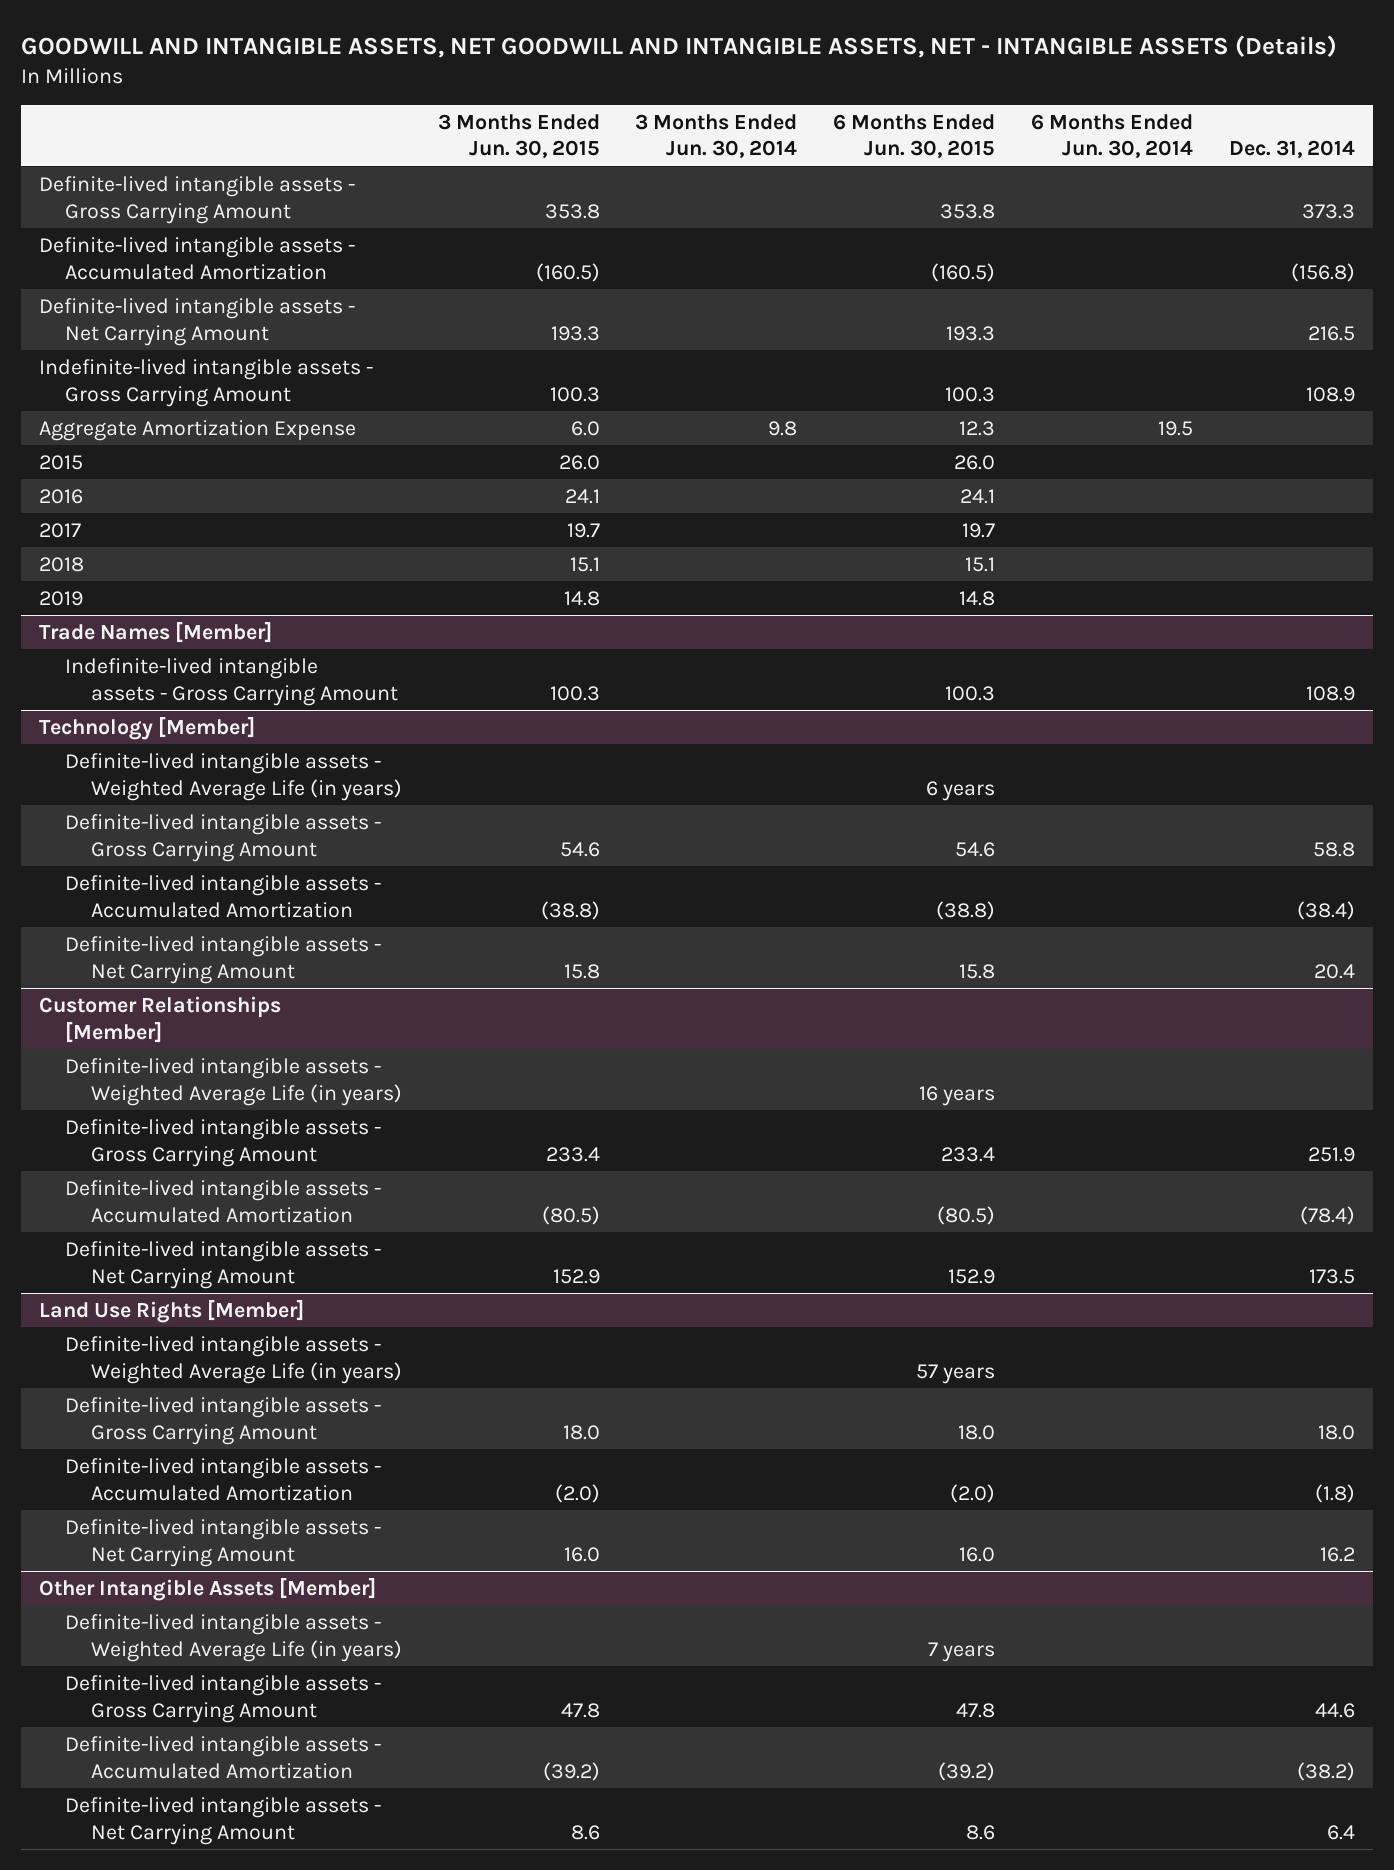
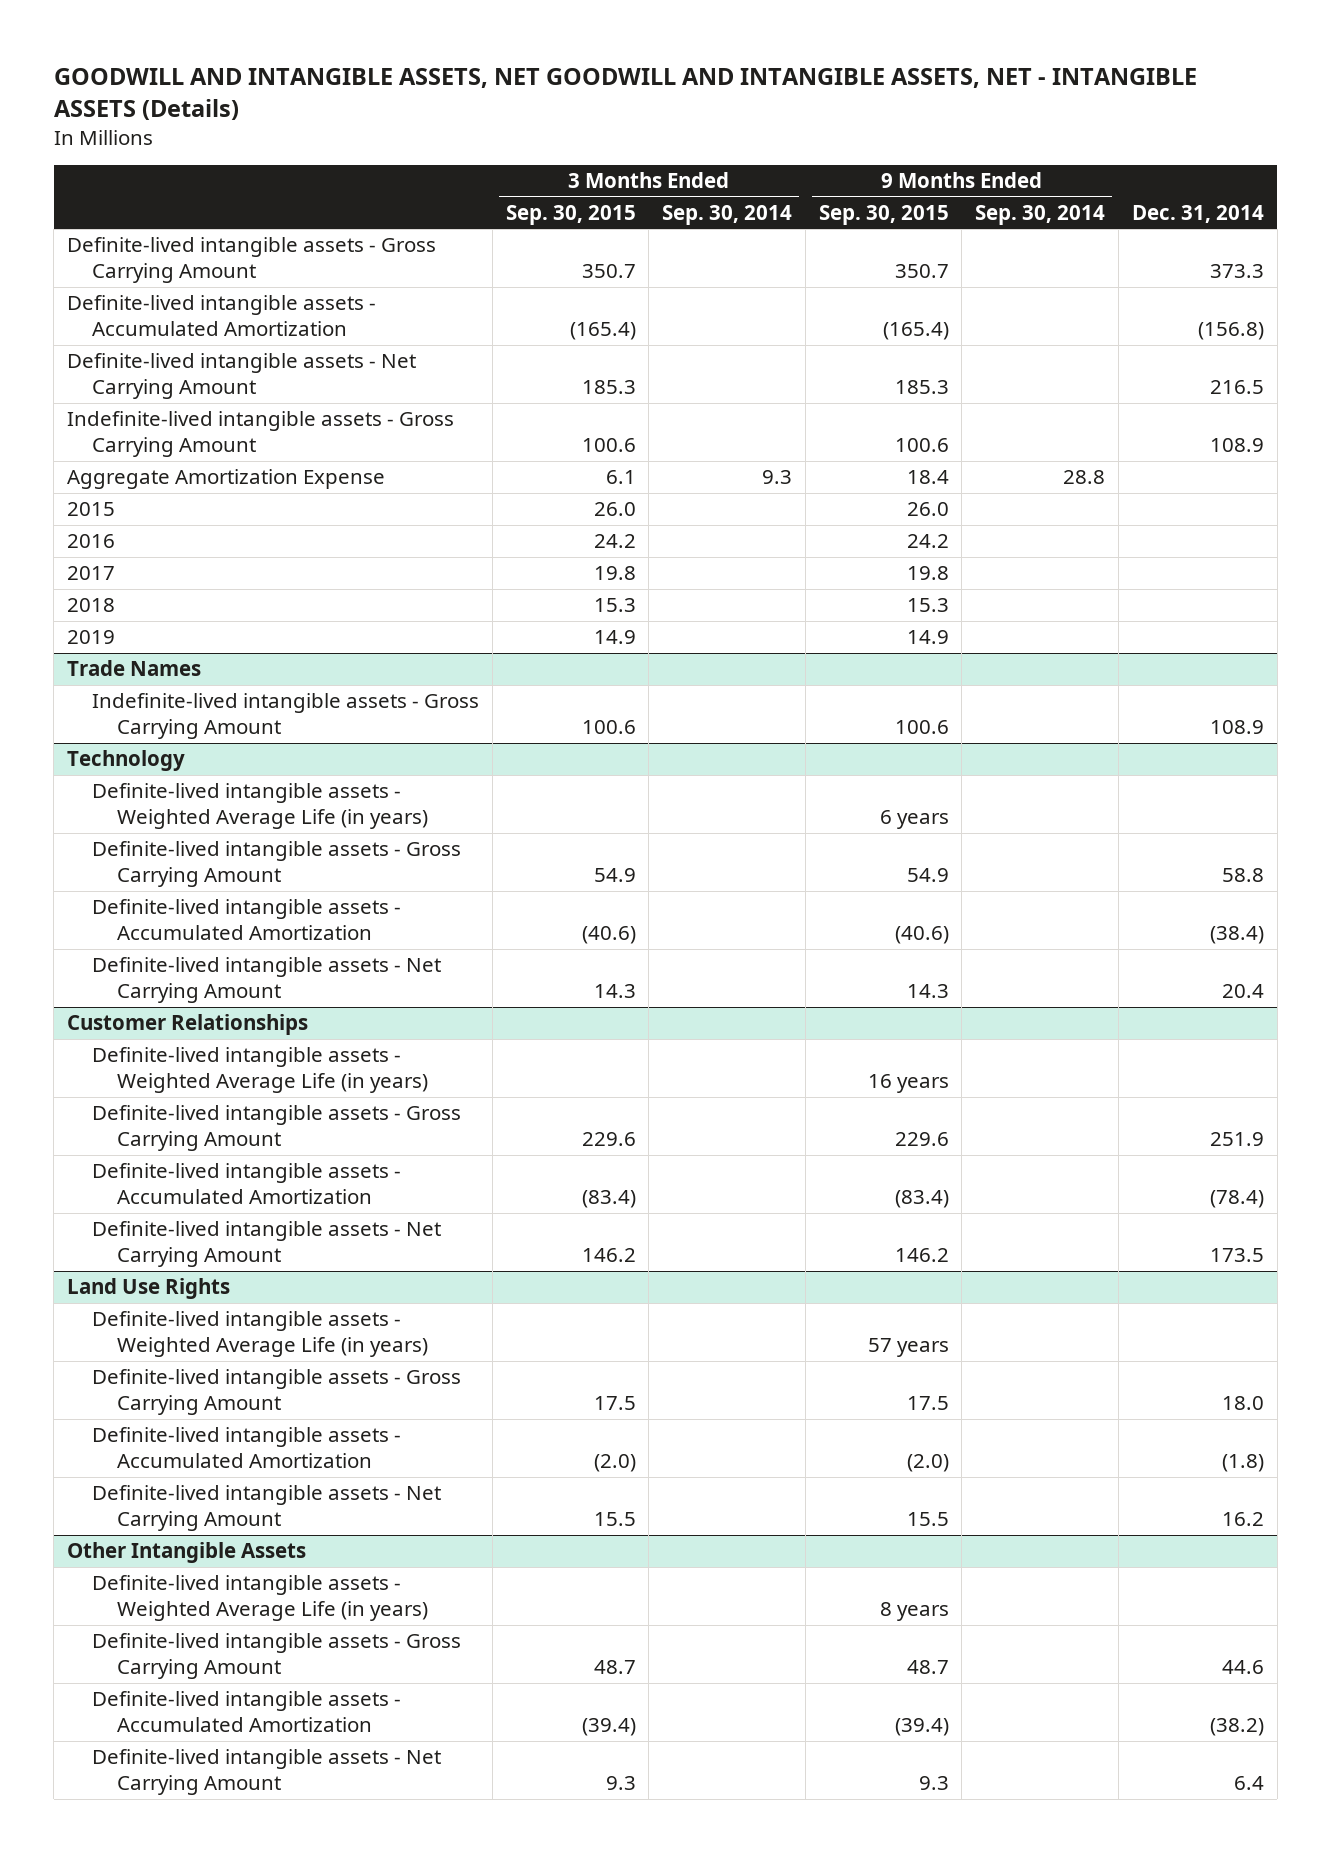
- | 3 Months Ended Jun. 30, 2015 | 3 Months Ended Jun. 30, 2014 | 6 Months Ended Jun. 30, 2015 | 6 Months Ended Jun. 30, 2014 | Dec. 31, 2014
+ | 3 Months Ended Sep. 30, 2015 | 3 Months Ended Sep. 30, 2014 | 9 Months Ended Sep. 30, 2015 | 9 Months Ended Sep. 30, 2014 | Dec. 31, 2014
- Trade Names [Member]
+ Trade Names
- Technology [Member]
+ Technology
- Customer Relationships [Member]
+ Customer Relationships
- Land Use Rights [Member]
+ Land Use Rights
- Other Intangible Assets [Member]
+ Other Intangible Assets

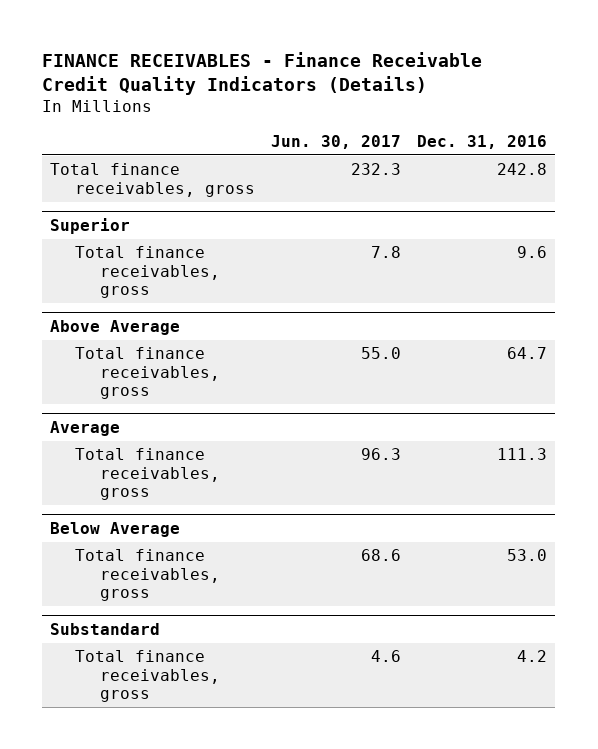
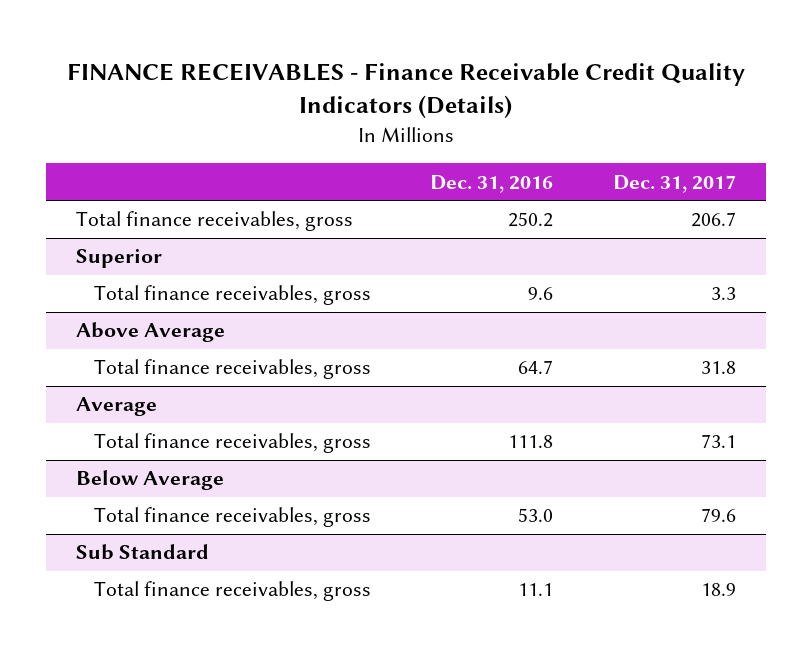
- | Jun. 30, 2017 | Dec. 31, 2016
+ | Dec. 31, 2016 | Dec. 31, 2017
- Total finance receivables, gross | 232.3 | 242.8
+ Total finance receivables, gross | 250.2 | 206.7
@ Average
- Total finance receivables, gross | 96.3 | 111.3
+ Total finance receivables, gross | 111.8 | 73.1
- Substandard
- Total finance receivables, gross | 4.6 | 4.2
+ Sub Standard
+ Total finance receivables, gross | 11.1 | 18.9

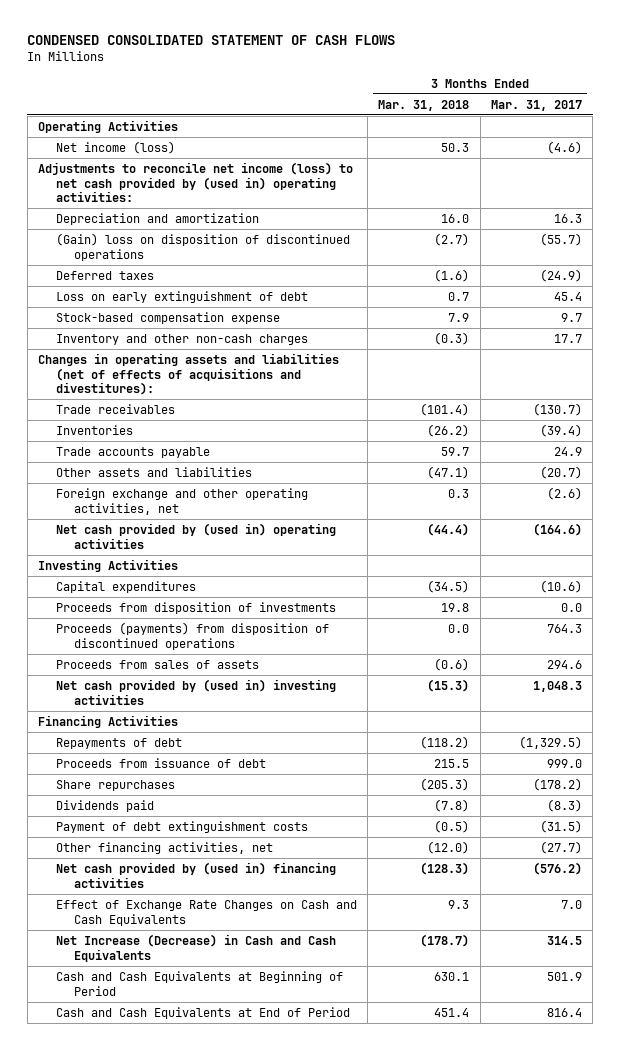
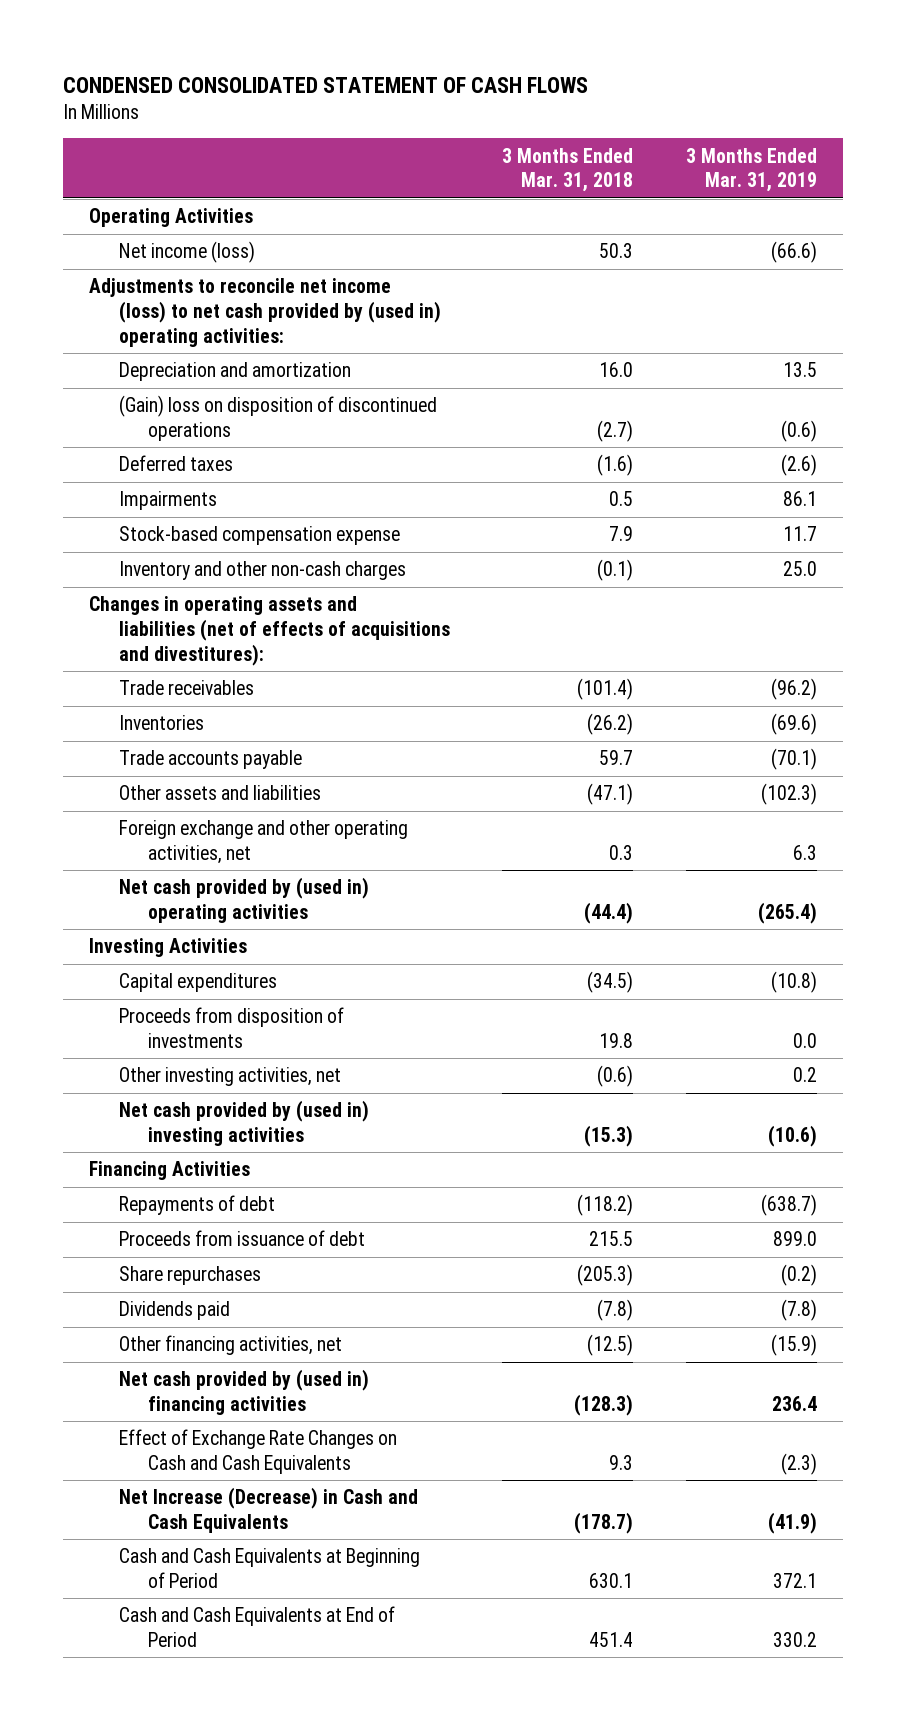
- | 3 Months Ended Mar. 31, 2018 | 3 Months Ended Mar. 31, 2017
+ | 3 Months Ended Mar. 31, 2018 | 3 Months Ended Mar. 31, 2019
- Loss on early extinguishment of debt | 0.7 | 45.4
+ Impairments | 0.5 | 86.1
- Inventory and other non-cash charges | (0.3) | 17.7
+ Inventory and other non-cash charges | (0.1) | 25.0
- Proceeds (payments) from disposition of discontinued operations | 0.0 | 764.3
- Proceeds from sales of assets | (0.6) | 294.6
+ Other investing activities, net | (0.6) | 0.2
- Payment of debt extinguishment costs | (0.5) | (31.5)
- Other financing activities, net | (12.0) | (27.7)
+ Other financing activities, net | (12.5) | (15.9)

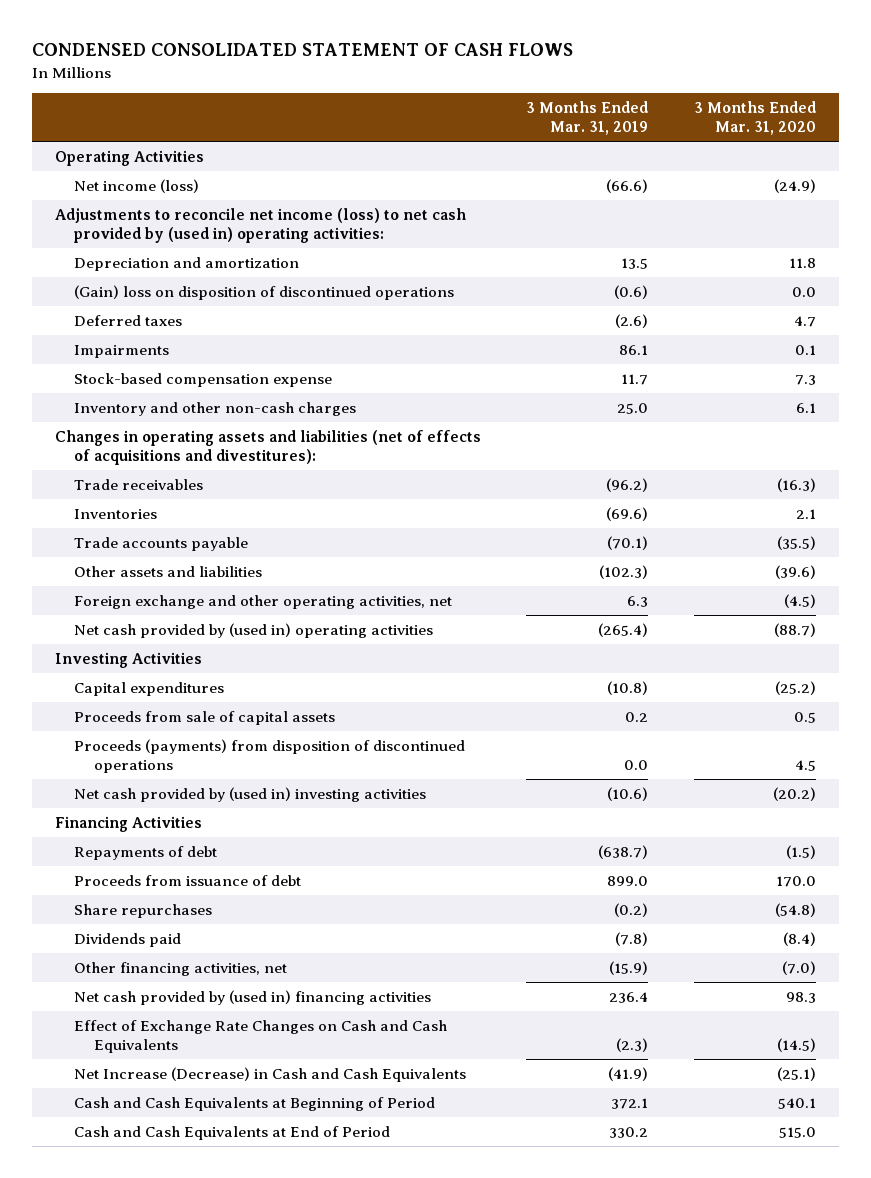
- | 3 Months Ended Mar. 31, 2018 | 3 Months Ended Mar. 31, 2019
+ | 3 Months Ended Mar. 31, 2019 | 3 Months Ended Mar. 31, 2020
- Proceeds from disposition of investments | 19.8 | 0.0
- Other investing activities, net | (0.6) | 0.2
+ Proceeds from sale of capital assets | 0.2 | 0.5
+ Proceeds (payments) from disposition of discontinued operations | 0.0 | 4.5

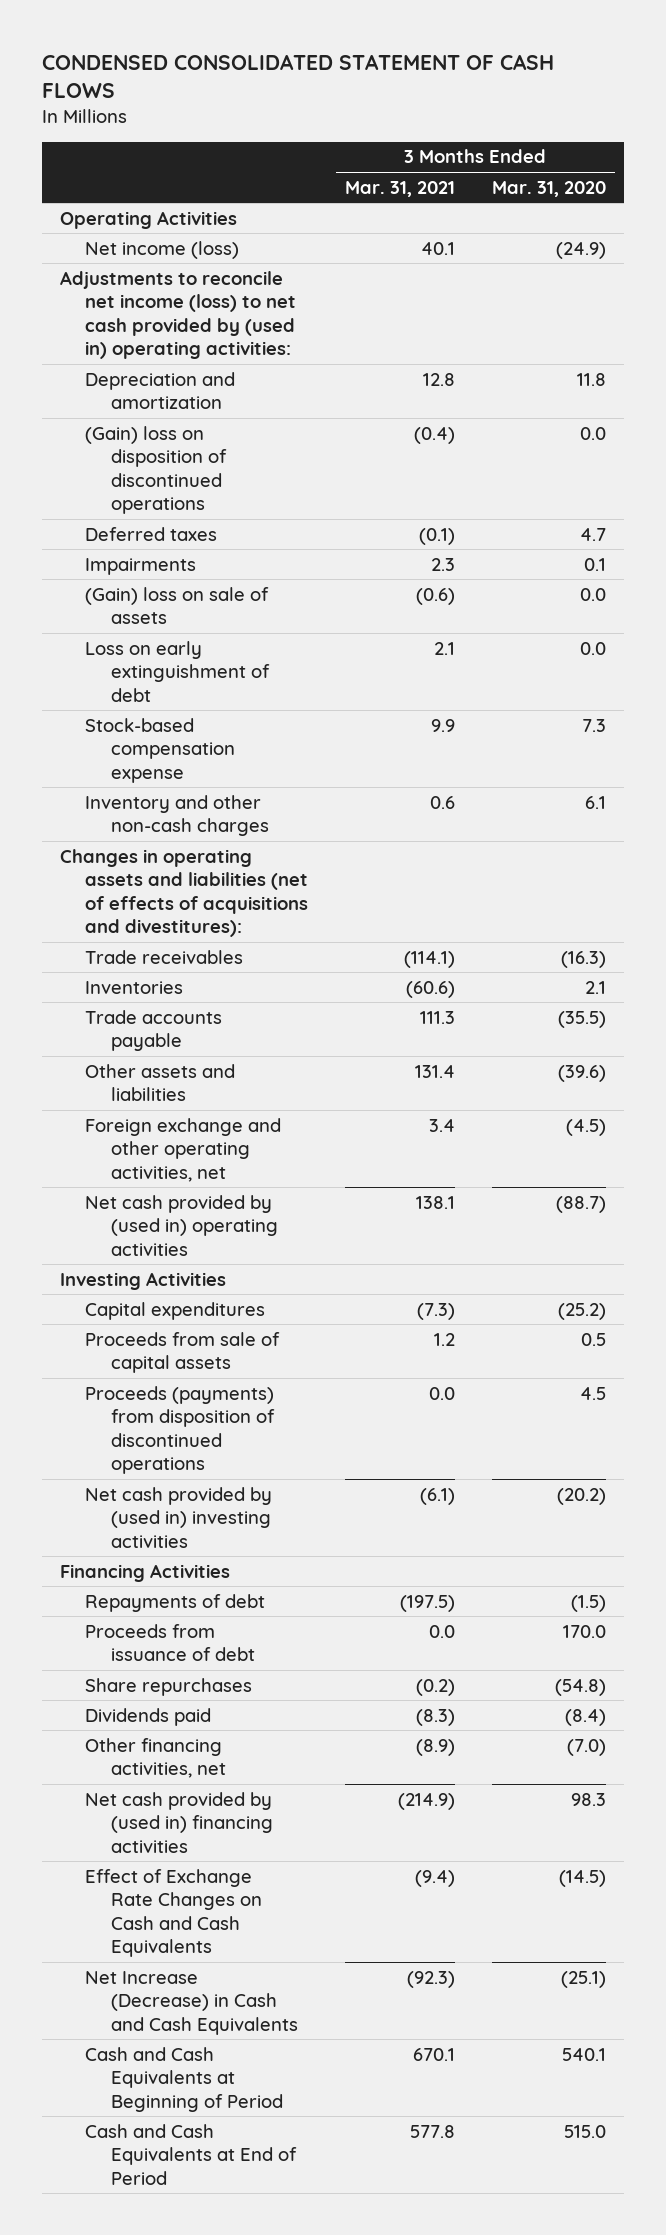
- | 3 Months Ended Mar. 31, 2019 | 3 Months Ended Mar. 31, 2020
+ | 3 Months Ended Mar. 31, 2021 | 3 Months Ended Mar. 31, 2020
+ (Gain) loss on sale of assets | (0.6) | 0.0
+ Loss on early extinguishment of debt | 2.1 | 0.0

